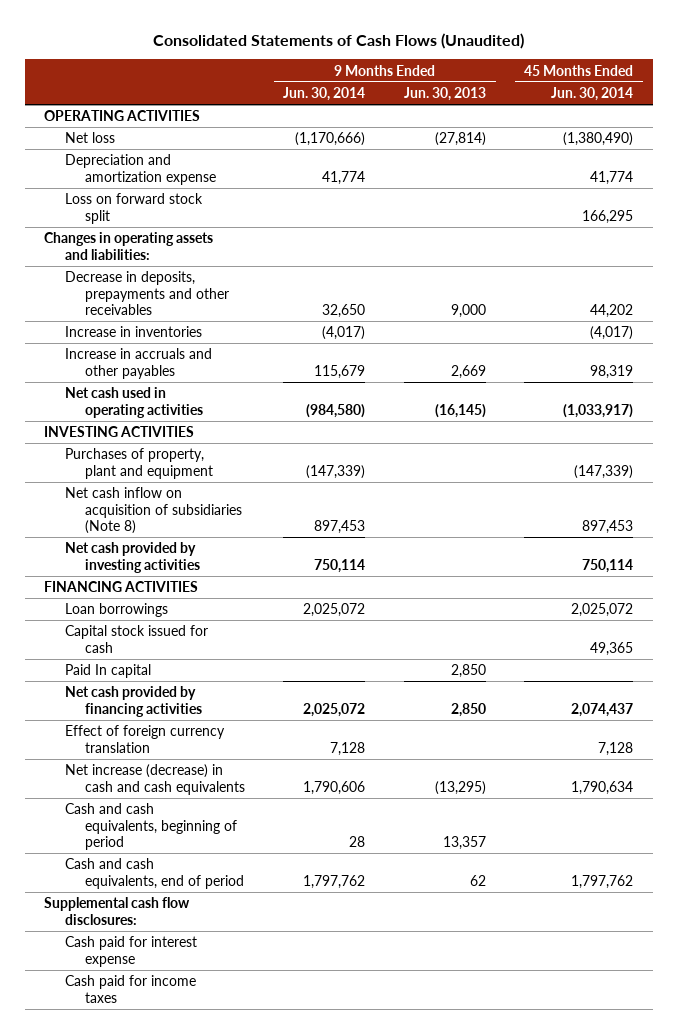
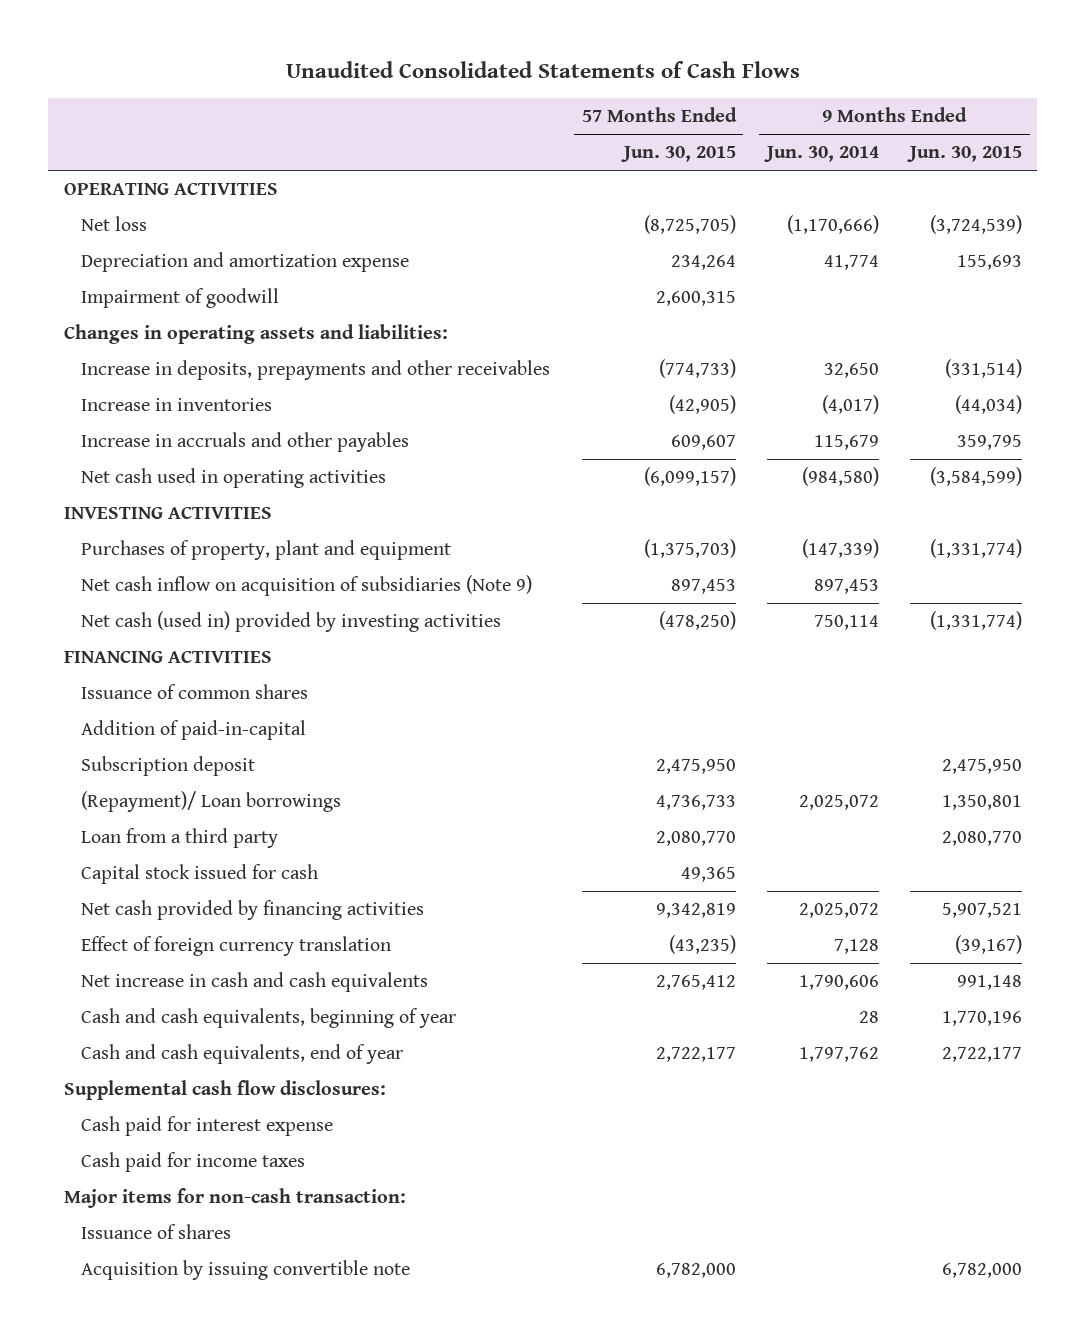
- Consolidated Statements of Cash Flows (Unaudited)
+ Unaudited Consolidated Statements of Cash Flows
- | 9 Months Ended Jun. 30, 2014 | 9 Months Ended Jun. 30, 2013 | 45 Months Ended Jun. 30, 2014
+ | 57 Months Ended Jun. 30, 2015 | 9 Months Ended Jun. 30, 2014 | 9 Months Ended Jun. 30, 2015
- Loss on forward stock split | | | 166,295
+ Impairment of goodwill | 2,600,315 | |
- Decrease in deposits, prepayments and other receivables | 32,650 | 9,000 | 44,202
+ Increase in deposits, prepayments and other receivables | (774,733) | 32,650 | (331,514)
- Net cash inflow on acquisition of subsidiaries (Note 8) | 897,453 | | 897,453
- Net cash provided by investing activities | 750,114 | | 750,114
+ Net cash inflow on acquisition of subsidiaries (Note 9) | 897,453 | 897,453 |
+ Net cash (used in) provided by investing activities | (478,250) | 750,114 | (1,331,774)
- Loan borrowings | 2,025,072 | | 2,025,072
+ Issuance of common shares
+ Addition of paid-in-capital
+ Subscription deposit | 2,475,950 | | 2,475,950
+ (Repayment)/ Loan borrowings | 4,736,733 | 2,025,072 | 1,350,801
+ Loan from a third party | 2,080,770 | | 2,080,770
- Paid In capital | | 2,850 |
- Net increase (decrease) in cash and cash equivalents | 1,790,606 | (13,295) | 1,790,634
- Cash and cash equivalents, beginning of period | 28 | 13,357 |
- Cash and cash equivalents, end of period | 1,797,762 | 62 | 1,797,762
+ Net increase in cash and cash equivalents | 2,765,412 | 1,790,606 | 991,148
+ Cash and cash equivalents, beginning of year | | 28 | 1,770,196
+ Cash and cash equivalents, end of year | 2,722,177 | 1,797,762 | 2,722,177
+ Major items for non-cash transaction:
+ Issuance of shares
+ Acquisition by issuing convertible note | 6,782,000 | | 6,782,000

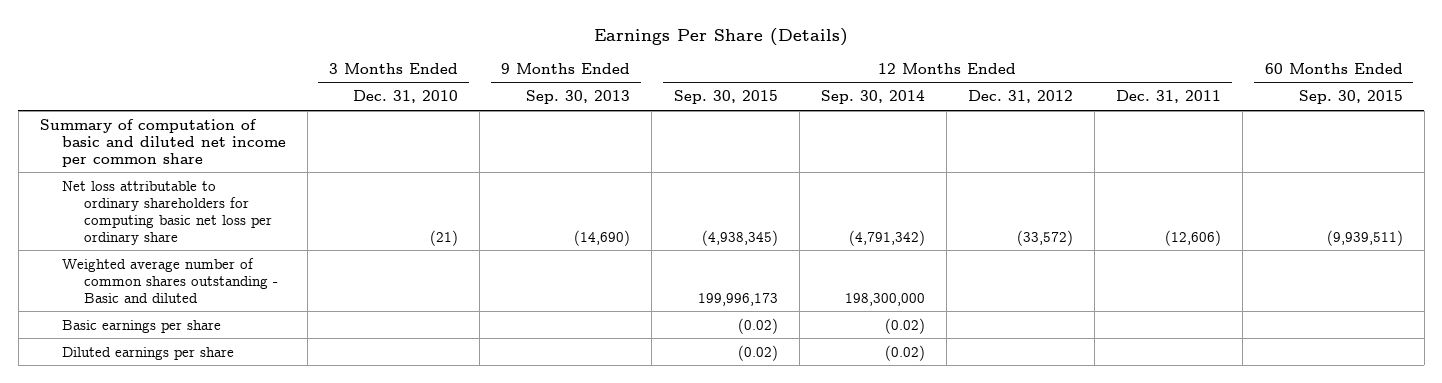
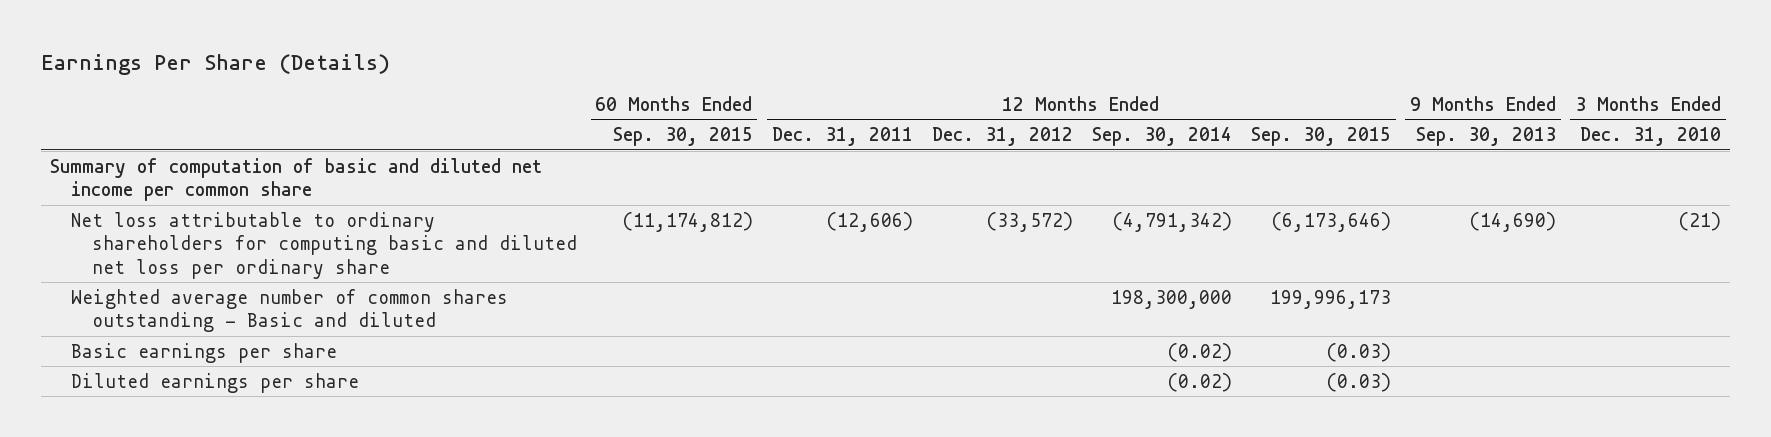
- | 3 Months Ended Dec. 31, 2010 | 9 Months Ended Sep. 30, 2013 | 12 Months Ended Sep. 30, 2015 | 12 Months Ended Sep. 30, 2014 | 12 Months Ended Dec. 31, 2012 | 12 Months Ended Dec. 31, 2011 | 60 Months Ended Sep. 30, 2015
+ | 60 Months Ended Sep. 30, 2015 | 12 Months Ended Dec. 31, 2011 | 12 Months Ended Dec. 31, 2012 | 12 Months Ended Sep. 30, 2014 | 12 Months Ended Sep. 30, 2015 | 9 Months Ended Sep. 30, 2013 | 3 Months Ended Dec. 31, 2010
- Net loss attributable to ordinary shareholders for computing basic net loss per ordinary share | (21) | (14,690) | (4,938,345) | (4,791,342) | (33,572) | (12,606) | (9,939,511)
+ Net loss attributable to ordinary shareholders for computing basic and diluted net loss per ordinary share | (11,174,812) | (12,606) | (33,572) | (4,791,342) | (6,173,646) | (14,690) | (21)
- Basic earnings per share | | | (0.02) | (0.02) | | |
- Diluted earnings per share | | | (0.02) | (0.02) | | |
+ Basic earnings per share | | | | (0.02) | (0.03) | |
+ Diluted earnings per share | | | | (0.02) | (0.03) | |

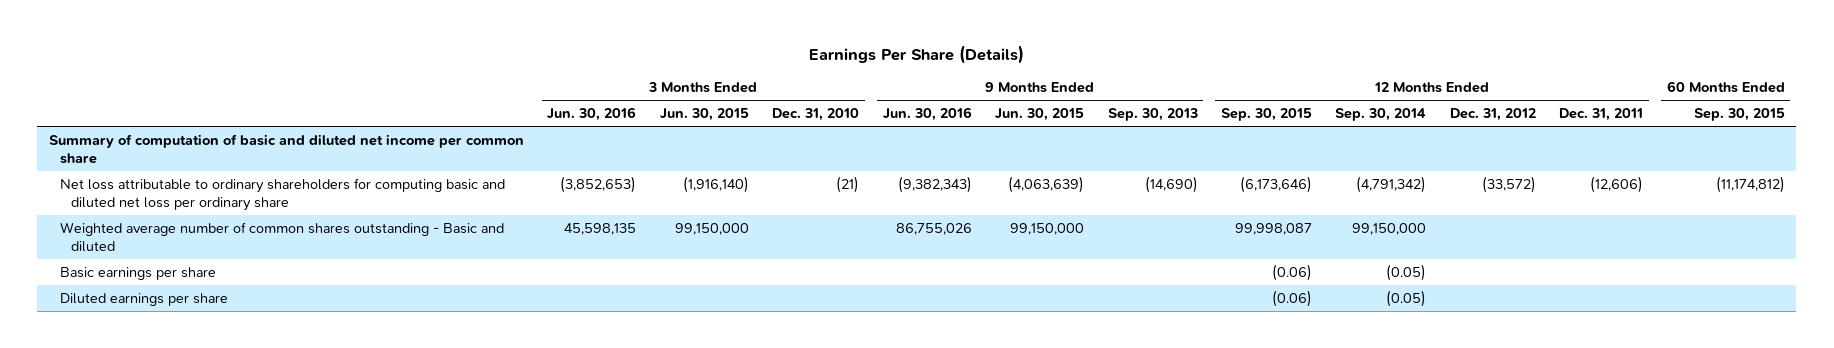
- | 60 Months Ended Sep. 30, 2015 | 12 Months Ended Dec. 31, 2011 | 12 Months Ended Dec. 31, 2012 | 12 Months Ended Sep. 30, 2014 | 12 Months Ended Sep. 30, 2015 | 9 Months Ended Sep. 30, 2013 | 3 Months Ended Dec. 31, 2010
+ | 3 Months Ended Jun. 30, 2016 | 3 Months Ended Jun. 30, 2015 | 3 Months Ended Dec. 31, 2010 | 9 Months Ended Jun. 30, 2016 | 9 Months Ended Jun. 30, 2015 | 9 Months Ended Sep. 30, 2013 | 12 Months Ended Sep. 30, 2015 | 12 Months Ended Sep. 30, 2014 | 12 Months Ended Dec. 31, 2012 | 12 Months Ended Dec. 31, 2011 | 60 Months Ended Sep. 30, 2015
- Weighted average number of common shares outstanding - Basic and diluted | | | | 198,300,000 | 199,996,173 | |
- Basic earnings per share | | | | (0.02) | (0.03) | |
- Diluted earnings per share | | | | (0.02) | (0.03) | |
+ Weighted average number of common shares outstanding - Basic and diluted | 45,598,135 | 99,150,000 | | 86,755,026 | 99,150,000 | | 99,998,087 | 99,150,000 | | |
+ Basic earnings per share | | | | | | | (0.06) | (0.05) | | |
+ Diluted earnings per share | | | | | | | (0.06) | (0.05) | | |

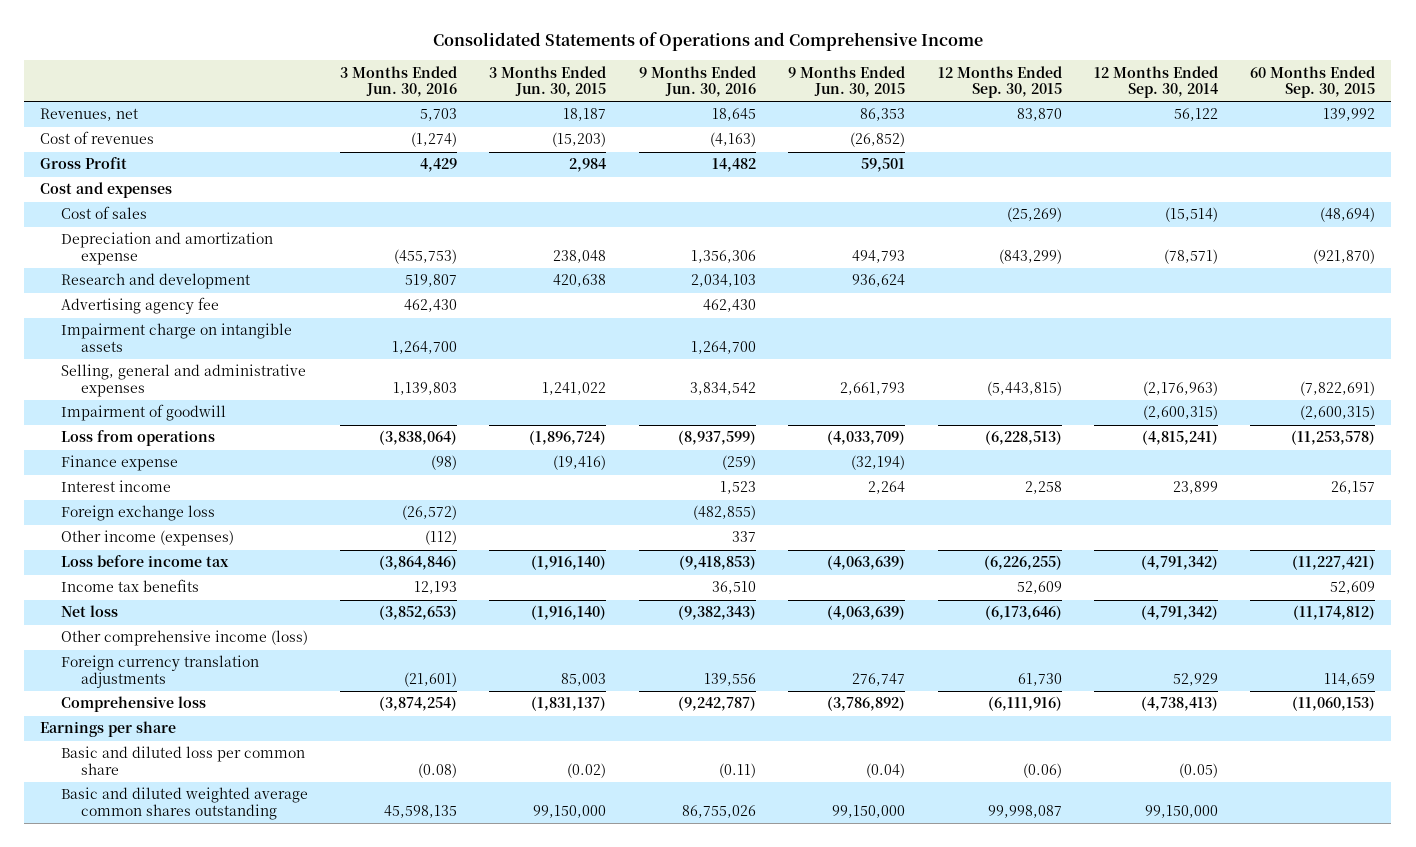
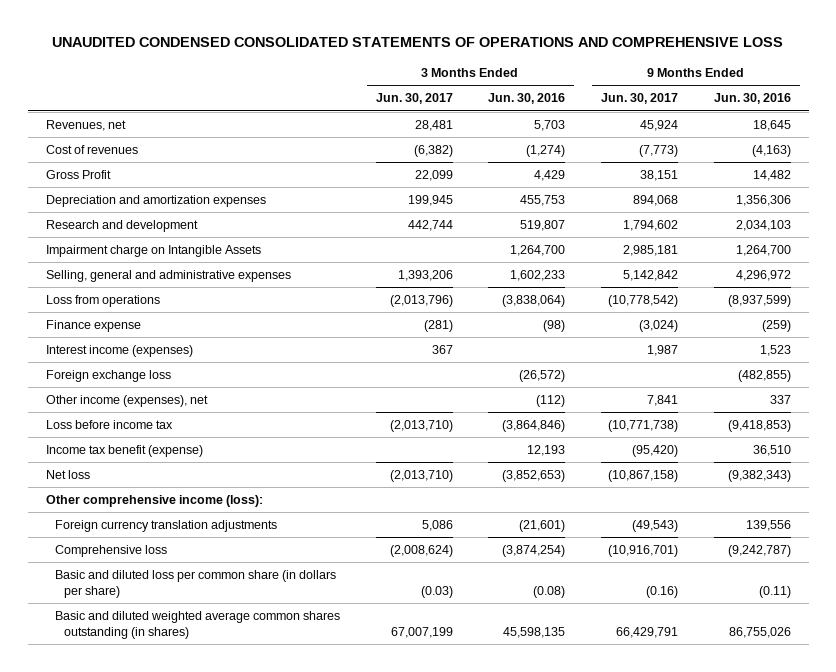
- Consolidated Statements of Operations and Comprehensive Income
+ UNAUDITED CONDENSED CONSOLIDATED STATEMENTS OF OPERATIONS AND COMPREHENSIVE LOSS
- | 3 Months Ended Jun. 30, 2016 | 3 Months Ended Jun. 30, 2015 | 9 Months Ended Jun. 30, 2016 | 9 Months Ended Jun. 30, 2015 | 12 Months Ended Sep. 30, 2015 | 12 Months Ended Sep. 30, 2014 | 60 Months Ended Sep. 30, 2015
+ | 3 Months Ended Jun. 30, 2017 | 3 Months Ended Jun. 30, 2016 | 9 Months Ended Jun. 30, 2017 | 9 Months Ended Jun. 30, 2016
- Cost and expenses
- Cost of sales | | | | | (25,269) | (15,514) | (48,694)
- Depreciation and amortization expense | (455,753) | 238,048 | 1,356,306 | 494,793 | (843,299) | (78,571) | (921,870)
+ Depreciation and amortization expenses | 199,945 | 455,753 | 894,068 | 1,356,306
- Advertising agency fee | 462,430 | | 462,430 | | | |
- Impairment charge on intangible assets | 1,264,700 | | 1,264,700 | | | |
- Selling, general and administrative expenses | 1,139,803 | 1,241,022 | 3,834,542 | 2,661,793 | (5,443,815) | (2,176,963) | (7,822,691)
- Impairment of goodwill | | | | | | (2,600,315) | (2,600,315)
+ Impairment charge on Intangible Assets | | 1,264,700 | 2,985,181 | 1,264,700
+ Selling, general and administrative expenses | 1,393,206 | 1,602,233 | 5,142,842 | 4,296,972
- Interest income | | | 1,523 | 2,264 | 2,258 | 23,899 | 26,157
+ Interest income (expenses) | 367 | | 1,987 | 1,523
- Other income (expenses) | (112) | | 337 | | | |
+ Other income (expenses), net | | (112) | 7,841 | 337
- Income tax benefits | 12,193 | | 36,510 | | 52,609 | | 52,609
+ Income tax benefit (expense) | | 12,193 | (95,420) | 36,510
- Other comprehensive income (loss)
+ Other comprehensive income (loss):
- Earnings per share
- Basic and diluted loss per common share | (0.08) | (0.02) | (0.11) | (0.04) | (0.06) | (0.05) |
- Basic and diluted weighted average common shares outstanding | 45,598,135 | 99,150,000 | 86,755,026 | 99,150,000 | 99,998,087 | 99,150,000 |
+ Basic and diluted loss per common share (in dollars per share) | (0.03) | (0.08) | (0.16) | (0.11)
+ Basic and diluted weighted average common shares outstanding (in shares) | 67,007,199 | 45,598,135 | 66,429,791 | 86,755,026

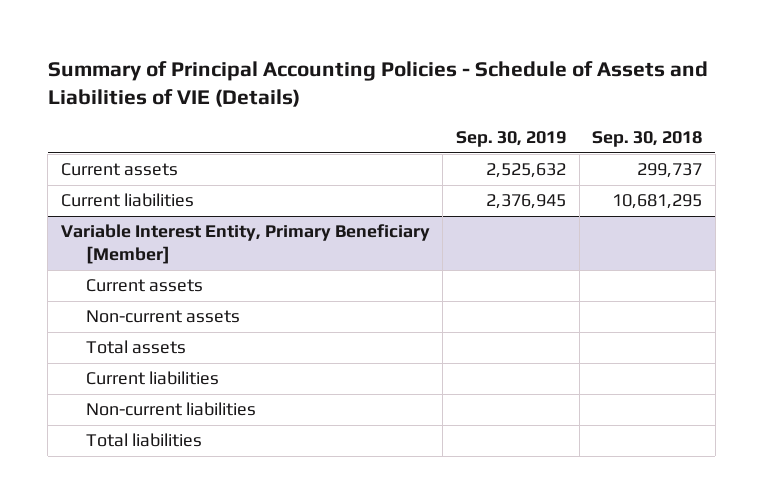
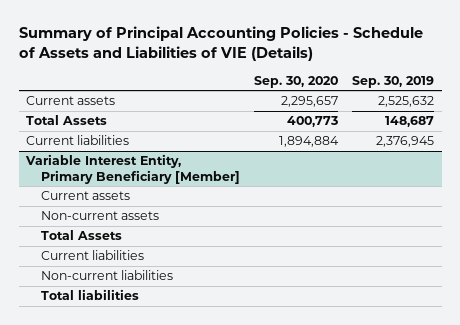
- | Sep. 30, 2019 | Sep. 30, 2018
+ | Sep. 30, 2020 | Sep. 30, 2019
+ Total Assets | 400,773 | 148,687
@ Variable Interest Entity, Primary Beneficiary [Member]
- Total assets
+ Total Assets

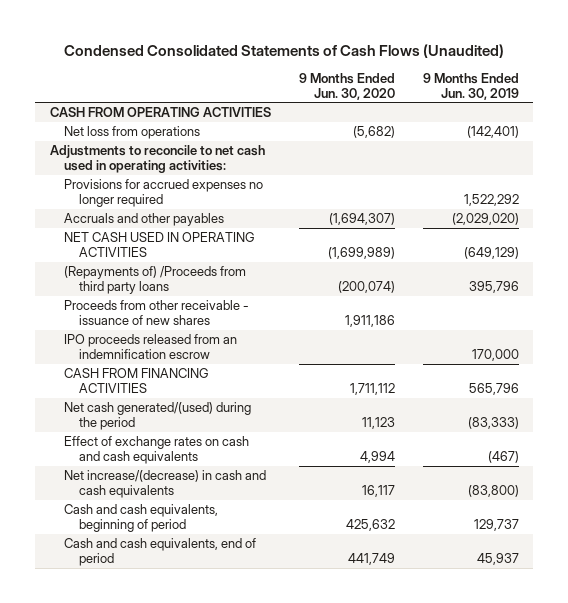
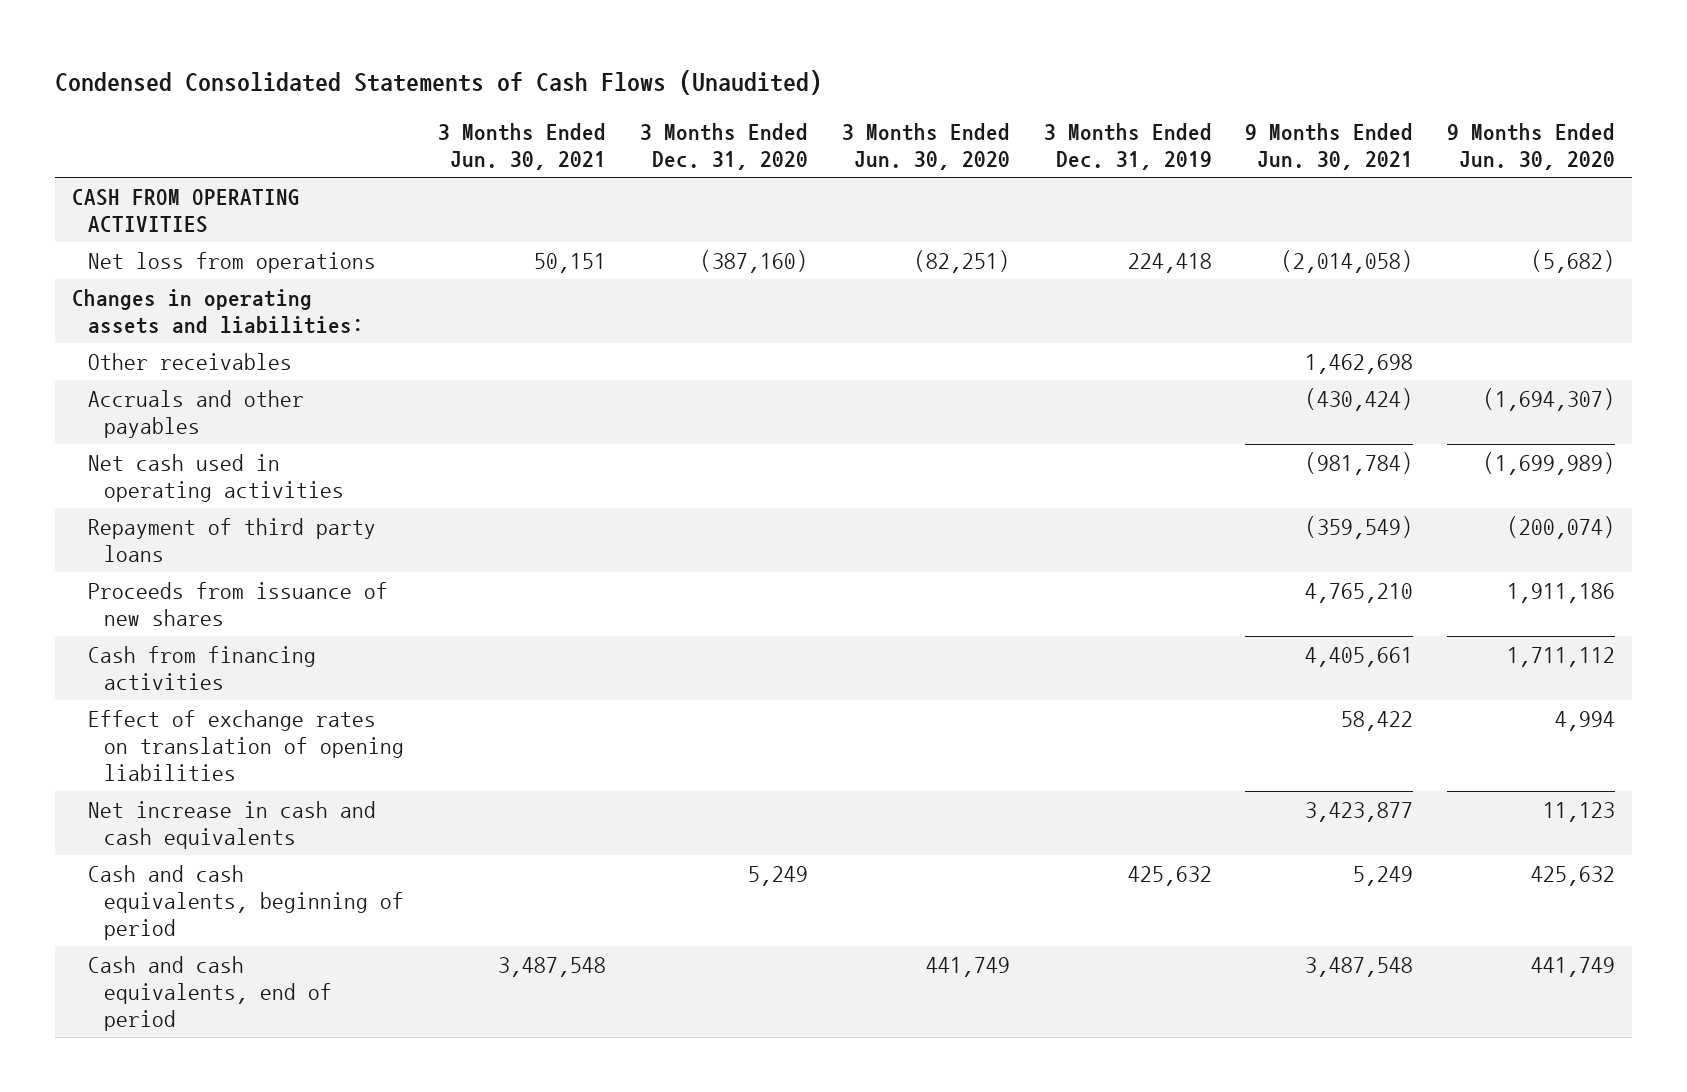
- | 9 Months Ended Jun. 30, 2020 | 9 Months Ended Jun. 30, 2019
+ | 3 Months Ended Jun. 30, 2021 | 3 Months Ended Dec. 31, 2020 | 3 Months Ended Jun. 30, 2020 | 3 Months Ended Dec. 31, 2019 | 9 Months Ended Jun. 30, 2021 | 9 Months Ended Jun. 30, 2020
- Adjustments to reconcile to net cash used in operating activities:
- Provisions for accrued expenses no longer required | | 1,522,292
+ Changes in operating assets and liabilities:
+ Other receivables | | | | | 1,462,698 |
- NET CASH USED IN OPERATING ACTIVITIES | (1,699,989) | (649,129)
- (Repayments of) /Proceeds from third party loans | (200,074) | 395,796
- Proceeds from other receivable - issuance of new shares | 1,911,186 |
- IPO proceeds released from an indemnification escrow | | 170,000
- CASH FROM FINANCING ACTIVITIES | 1,711,112 | 565,796
- Net cash generated/(used) during the period | 11,123 | (83,333)
- Effect of exchange rates on cash and cash equivalents | 4,994 | (467)
- Net increase/(decrease) in cash and cash equivalents | 16,117 | (83,800)
+ Net cash used in operating activities | | | | | (981,784) | (1,699,989)
+ Repayment of third party loans | | | | | (359,549) | (200,074)
+ Proceeds from issuance of new shares | | | | | 4,765,210 | 1,911,186
+ Cash from financing activities | | | | | 4,405,661 | 1,711,112
+ Effect of exchange rates on translation of opening liabilities | | | | | 58,422 | 4,994
+ Net increase in cash and cash equivalents | | | | | 3,423,877 | 11,123

